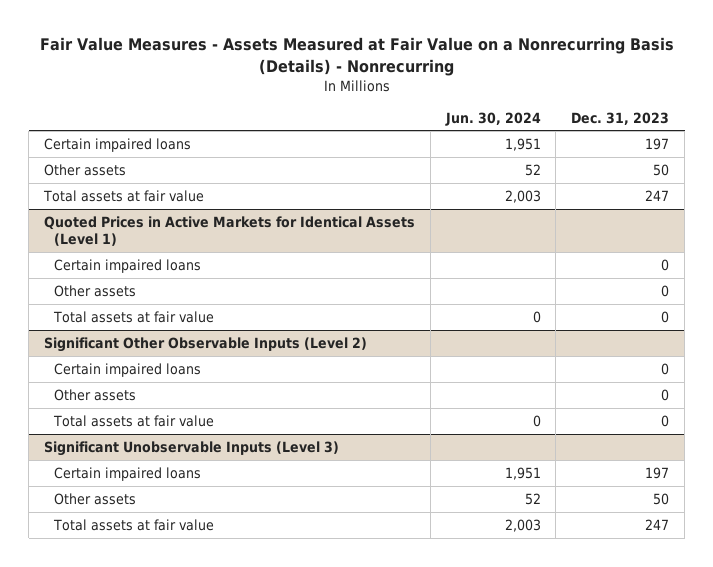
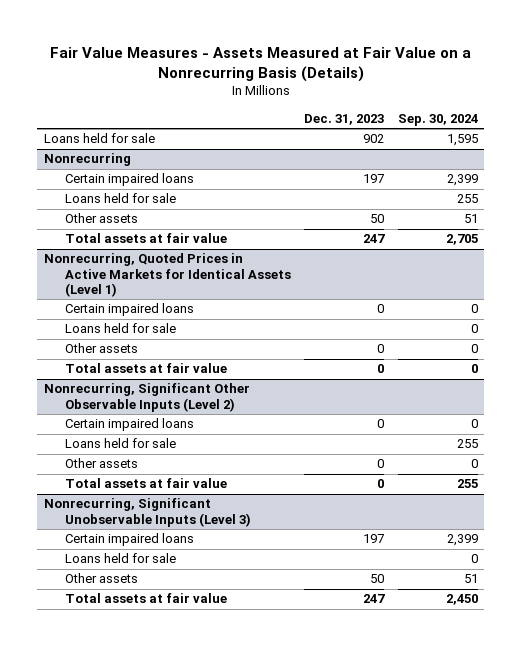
- Fair Value Measures - Assets Measured at Fair Value on a Nonrecurring Basis (Details) - Nonrecurring
+ Fair Value Measures - Assets Measured at Fair Value on a Nonrecurring Basis (Details)
- | Jun. 30, 2024 | Dec. 31, 2023
+ | Dec. 31, 2023 | Sep. 30, 2024
+ Loans held for sale | 902 | 1,595
+ Nonrecurring
+ Loans held for sale | | 255
- Quoted Prices in Active Markets for Identical Assets (Level 1)
+ Nonrecurring, Quoted Prices in Active Markets for Identical Assets (Level 1)
+ Loans held for sale | | 0
- Significant Other Observable Inputs (Level 2)
+ Nonrecurring, Significant Other Observable Inputs (Level 2)
+ Loans held for sale | | 255
- Significant Unobservable Inputs (Level 3)
+ Nonrecurring, Significant Unobservable Inputs (Level 3)
+ Loans held for sale | | 0

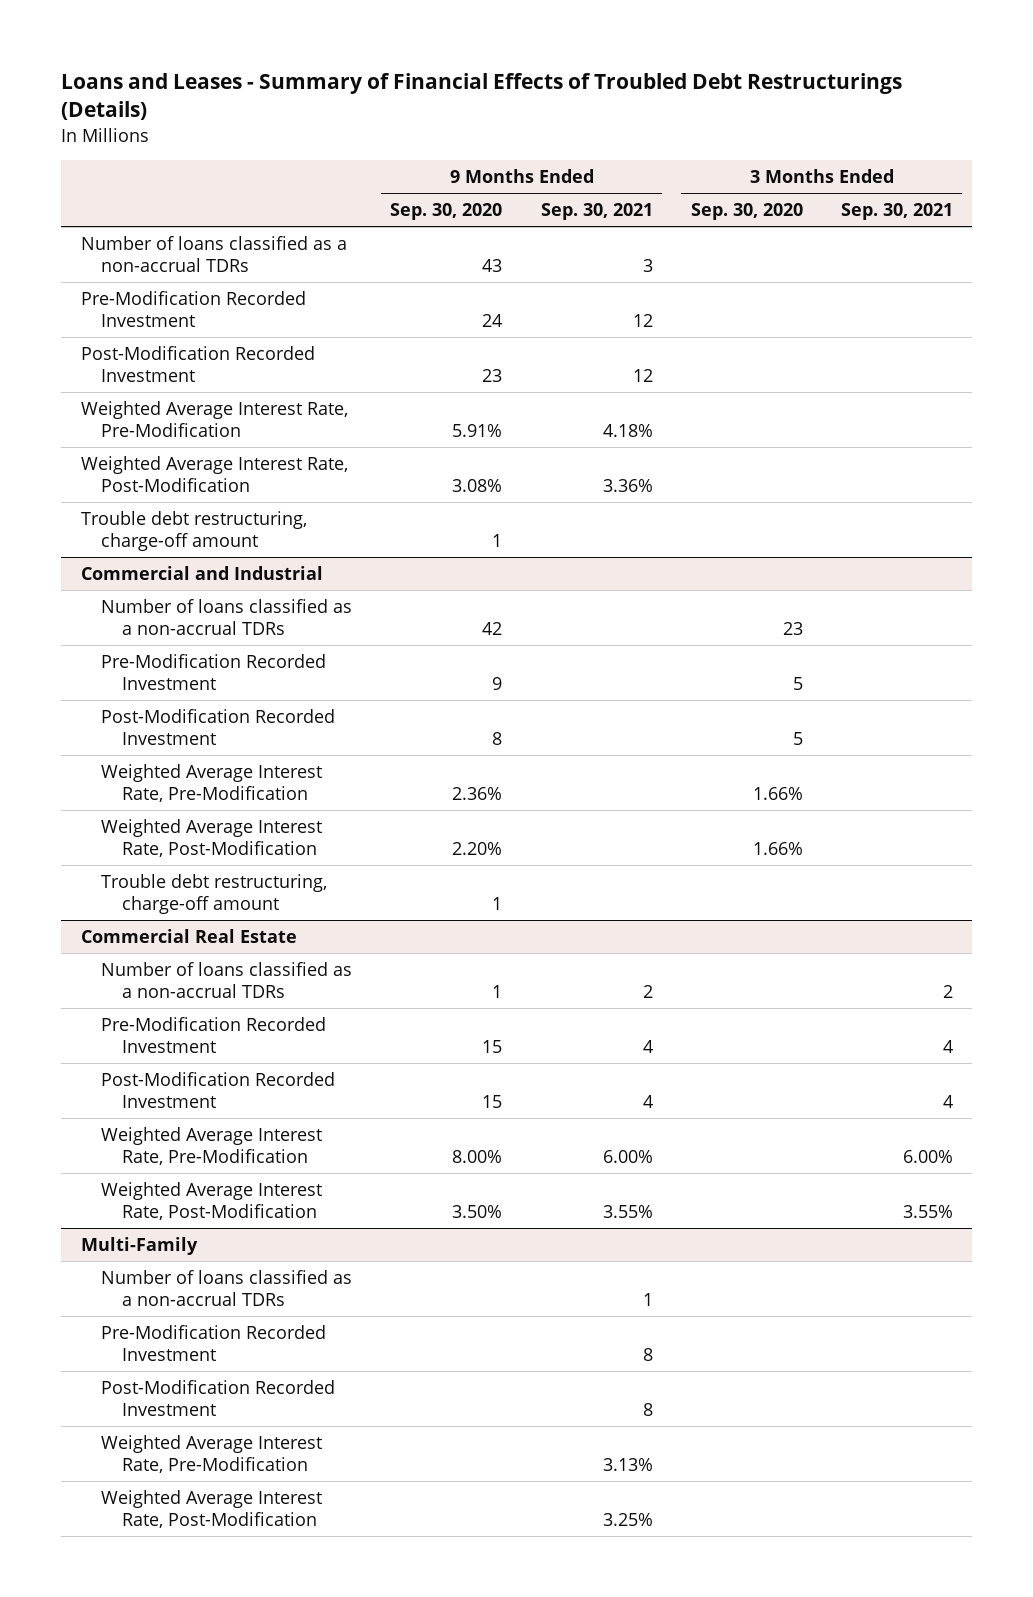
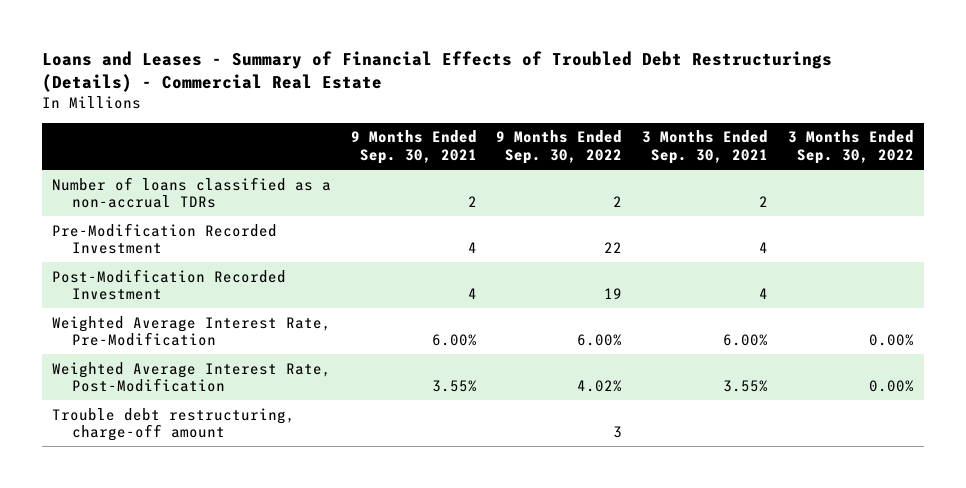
- Loans and Leases - Summary of Financial Effects of Troubled Debt Restructurings (Details)
+ Loans and Leases - Summary of Financial Effects of Troubled Debt Restructurings (Details) - Commercial Real Estate
- | 9 Months Ended Sep. 30, 2020 | 9 Months Ended Sep. 30, 2021 | 3 Months Ended Sep. 30, 2020 | 3 Months Ended Sep. 30, 2021
+ | 9 Months Ended Sep. 30, 2021 | 9 Months Ended Sep. 30, 2022 | 3 Months Ended Sep. 30, 2021 | 3 Months Ended Sep. 30, 2022
- Number of loans classified as a non-accrual TDRs | 43 | 3 | |
- Pre-Modification Recorded Investment | 24 | 12 | |
- Post-Modification Recorded Investment | 23 | 12 | |
- Weighted Average Interest Rate, Pre-Modification | 5.91% | 4.18% | |
- Weighted Average Interest Rate, Post-Modification | 3.08% | 3.36% | |
- Commercial and Industrial
- Number of loans classified as a non-accrual TDRs | 42 | | 23 |
- Pre-Modification Recorded Investment | 9 | | 5 |
- Post-Modification Recorded Investment | 8 | | 5 |
- Weighted Average Interest Rate, Pre-Modification | 2.36% | | 1.66% |
- Weighted Average Interest Rate, Post-Modification | 2.20% | | 1.66% |
- Trouble debt restructuring, charge-off amount | 1 | | |
- Commercial Real Estate
- Multi-Family
- Number of loans classified as a non-accrual TDRs | | 1 | |
- Pre-Modification Recorded Investment | | 8 | |
- Post-Modification Recorded Investment | | 8 | |
- Weighted Average Interest Rate, Pre-Modification | | 3.13% | |
- Weighted Average Interest Rate, Post-Modification | | 3.25% | |
moved down: Trouble debt restructuring, charge-off amount | | 3 | |

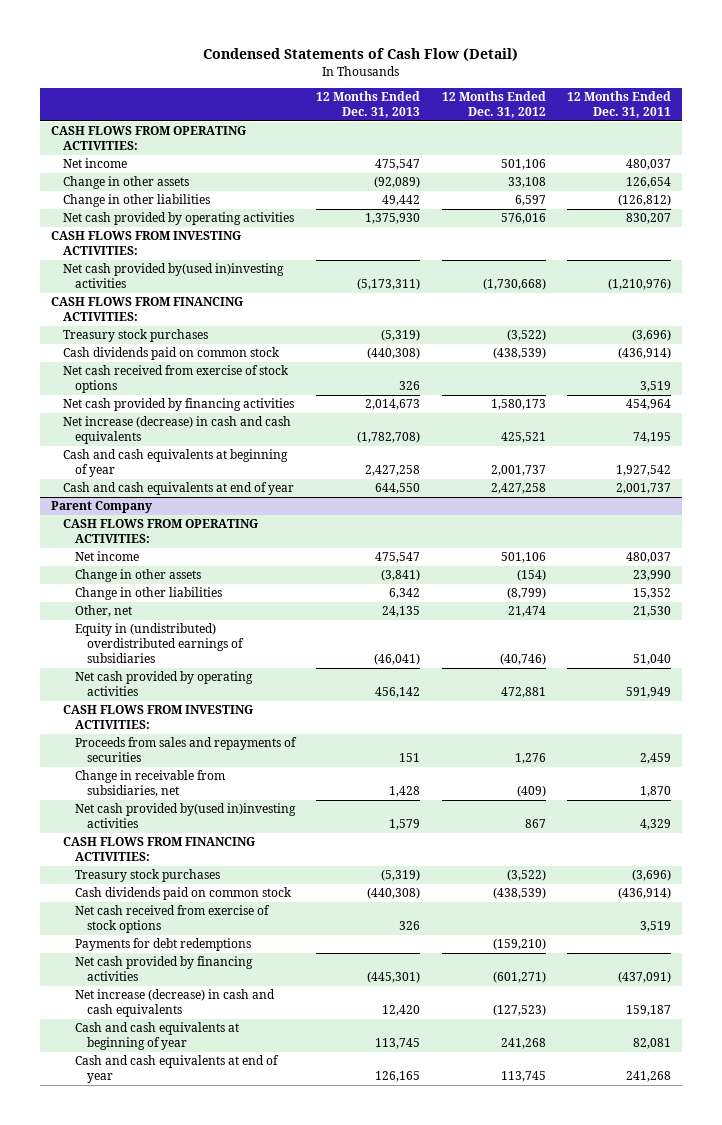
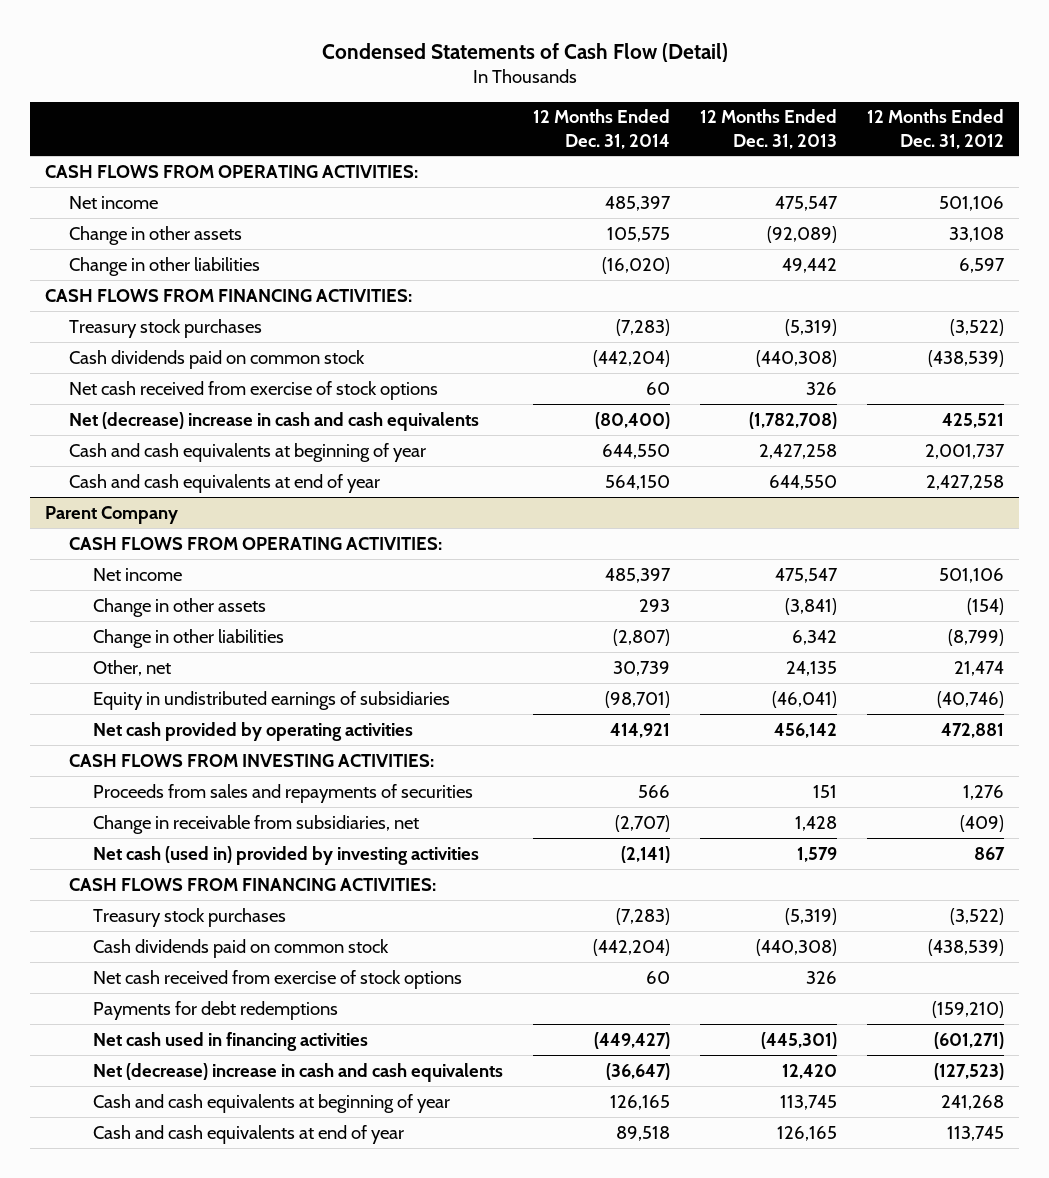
- | 12 Months Ended Dec. 31, 2013 | 12 Months Ended Dec. 31, 2012 | 12 Months Ended Dec. 31, 2011
+ | 12 Months Ended Dec. 31, 2014 | 12 Months Ended Dec. 31, 2013 | 12 Months Ended Dec. 31, 2012
- Net cash provided by operating activities | 1,375,930 | 576,016 | 830,207
- CASH FLOWS FROM INVESTING ACTIVITIES:
- Net cash provided by(used in)investing activities | (5,173,311) | (1,730,668) | (1,210,976)
- Net cash provided by financing activities | 2,014,673 | 1,580,173 | 454,964
- Net increase (decrease) in cash and cash equivalents | (1,782,708) | 425,521 | 74,195
+ Net (decrease) increase in cash and cash equivalents | (80,400) | (1,782,708) | 425,521
@ Parent Company
- Equity in (undistributed) overdistributed earnings of subsidiaries | (46,041) | (40,746) | 51,040
+ Equity in undistributed earnings of subsidiaries | (98,701) | (46,041) | (40,746)
- Net cash provided by(used in)investing activities | 1,579 | 867 | 4,329
+ Net cash (used in) provided by investing activities | (2,141) | 1,579 | 867
- Net cash provided by financing activities | (445,301) | (601,271) | (437,091)
- Net increase (decrease) in cash and cash equivalents | 12,420 | (127,523) | 159,187
+ Net cash used in financing activities | (449,427) | (445,301) | (601,271)
+ Net (decrease) increase in cash and cash equivalents | (36,647) | 12,420 | (127,523)

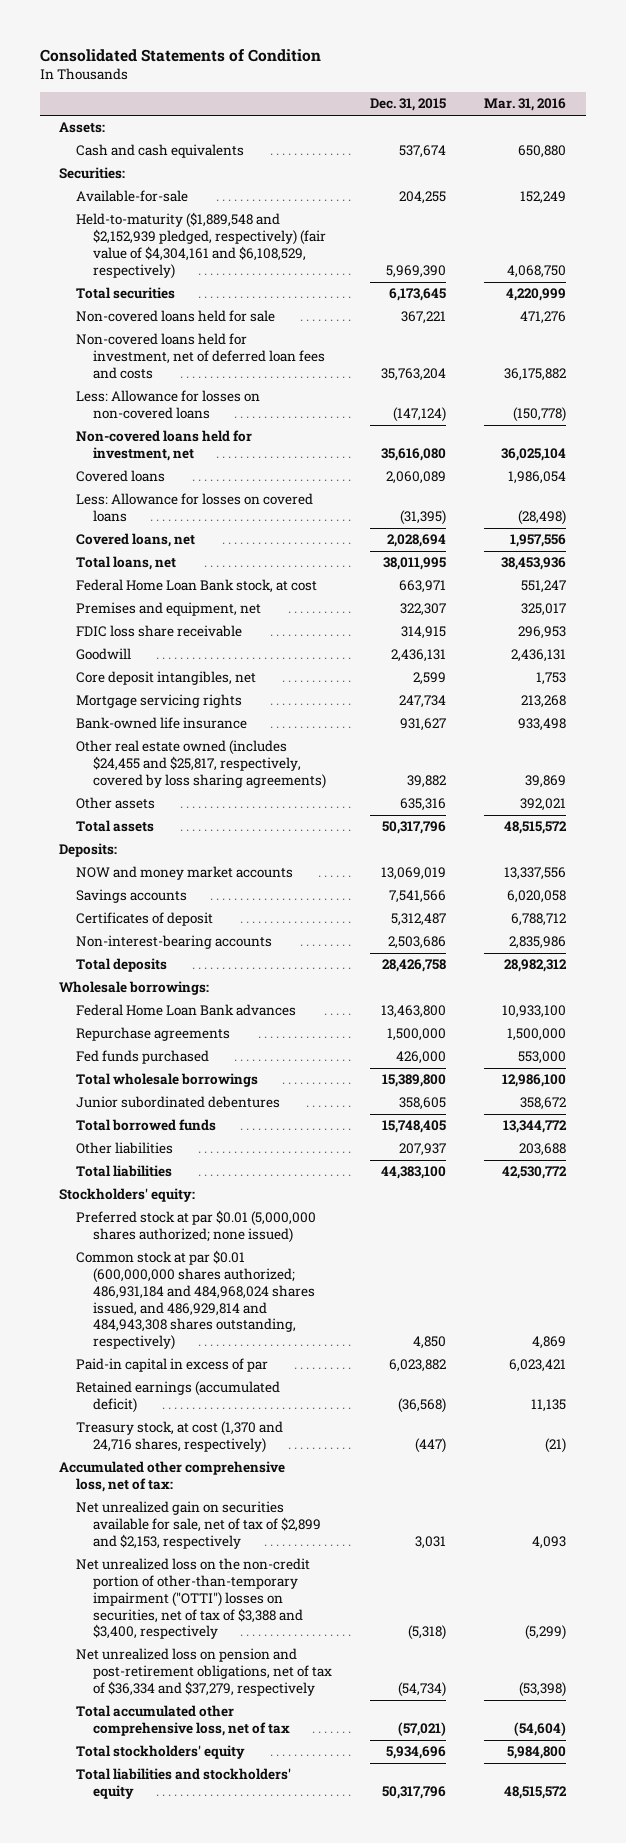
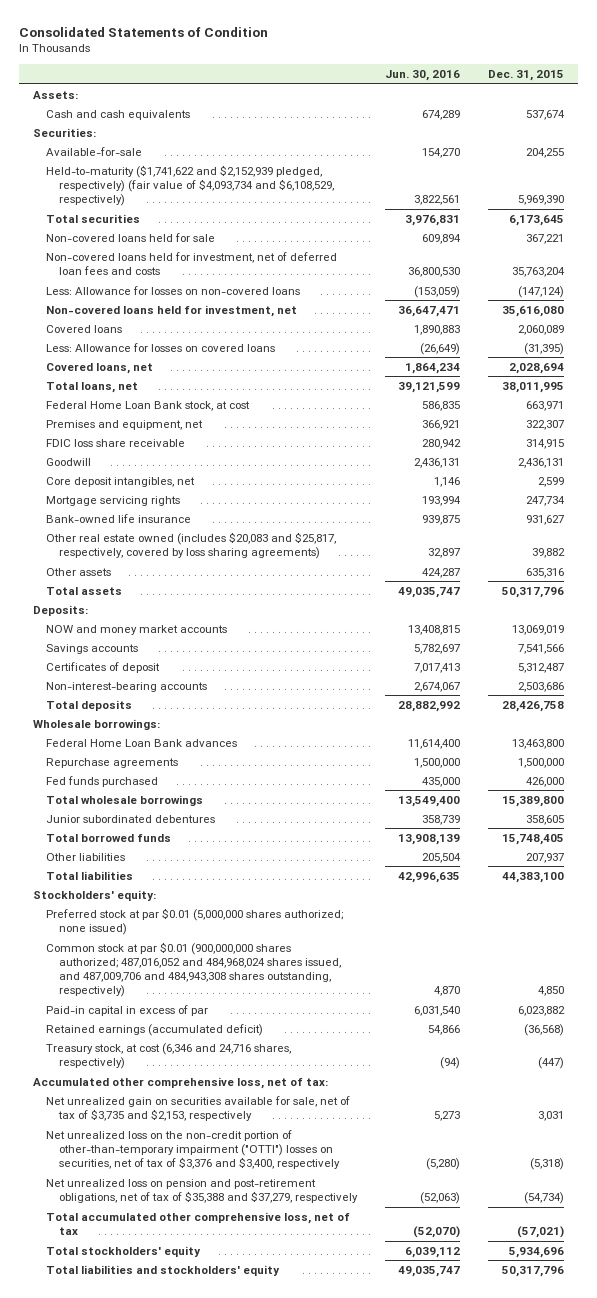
- | Dec. 31, 2015 | Mar. 31, 2016
+ | Jun. 30, 2016 | Dec. 31, 2015
- Held-to-maturity ($1,889,548 and $2,152,939 pledged, respectively) (fair value of $4,304,161 and $6,108,529, respectively) | 5,969,390 | 4,068,750
+ Held-to-maturity ($1,741,622 and $2,152,939 pledged, respectively) (fair value of $4,093,734 and $6,108,529, respectively) | 3,822,561 | 5,969,390
- Other real estate owned (includes $24,455 and $25,817, respectively, covered by loss sharing agreements) | 39,882 | 39,869
+ Other real estate owned (includes $20,083 and $25,817, respectively, covered by loss sharing agreements) | 32,897 | 39,882
- Common stock at par $0.01 (600,000,000 shares authorized; 486,931,184 and 484,968,024 shares issued, and 486,929,814 and 484,943,308 shares outstanding, respectively) | 4,850 | 4,869
+ Common stock at par $0.01 (900,000,000 shares authorized; 487,016,052 and 484,968,024 shares issued, and 487,009,706 and 484,943,308 shares outstanding, respectively) | 4,870 | 4,850
- Treasury stock, at cost (1,370 and 24,716 shares, respectively) | (447) | (21)
+ Treasury stock, at cost (6,346 and 24,716 shares, respectively) | (94) | (447)
- Net unrealized gain on securities available for sale, net of tax of $2,899 and $2,153, respectively | 3,031 | 4,093
- Net unrealized loss on the non-credit portion of other-than-temporary impairment ("OTTI") losses on securities, net of tax of $3,388 and $3,400, respectively | (5,318) | (5,299)
- Net unrealized loss on pension and post-retirement obligations, net of tax of $36,334 and $37,279, respectively | (54,734) | (53,398)
+ Net unrealized gain on securities available for sale, net of tax of $3,735 and $2,153, respectively | 5,273 | 3,031
+ Net unrealized loss on the non-credit portion of other-than-temporary impairment ("OTTI") losses on securities, net of tax of $3,376 and $3,400, respectively | (5,280) | (5,318)
+ Net unrealized loss on pension and post-retirement obligations, net of tax of $35,388 and $37,279, respectively | (52,063) | (54,734)

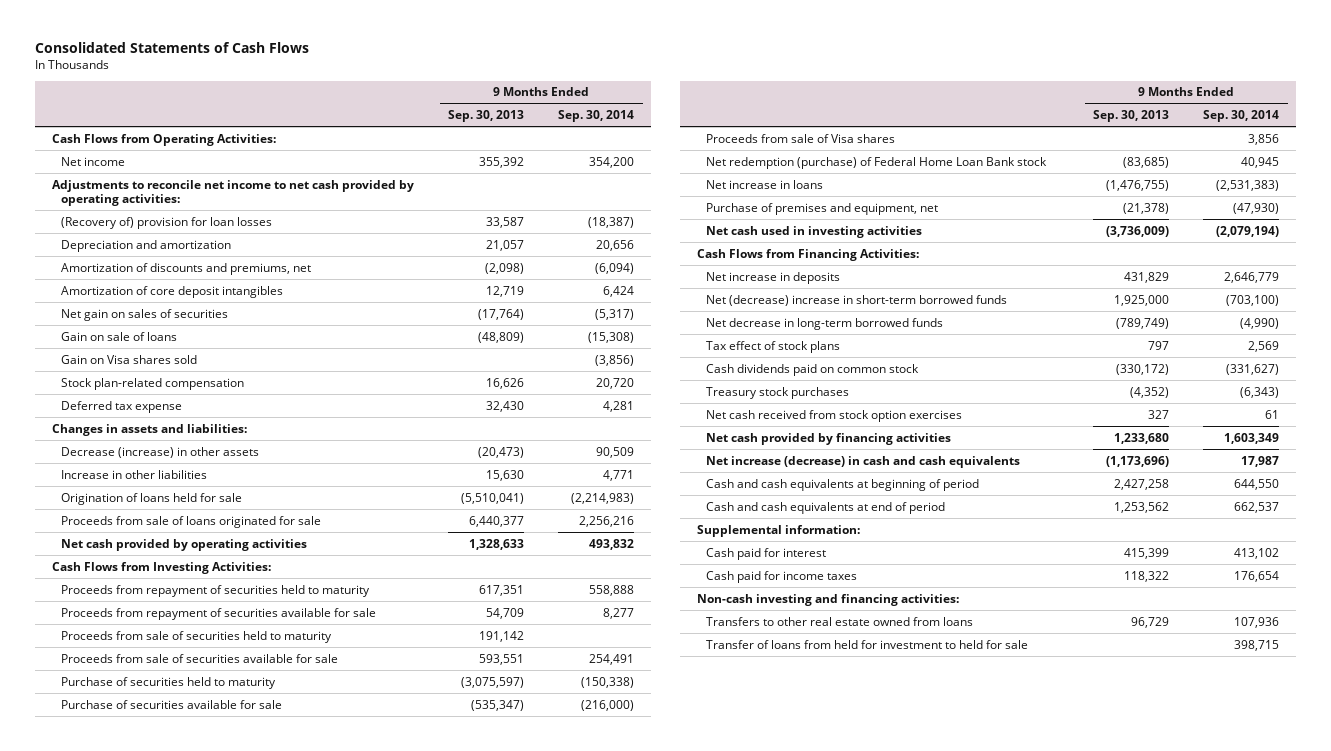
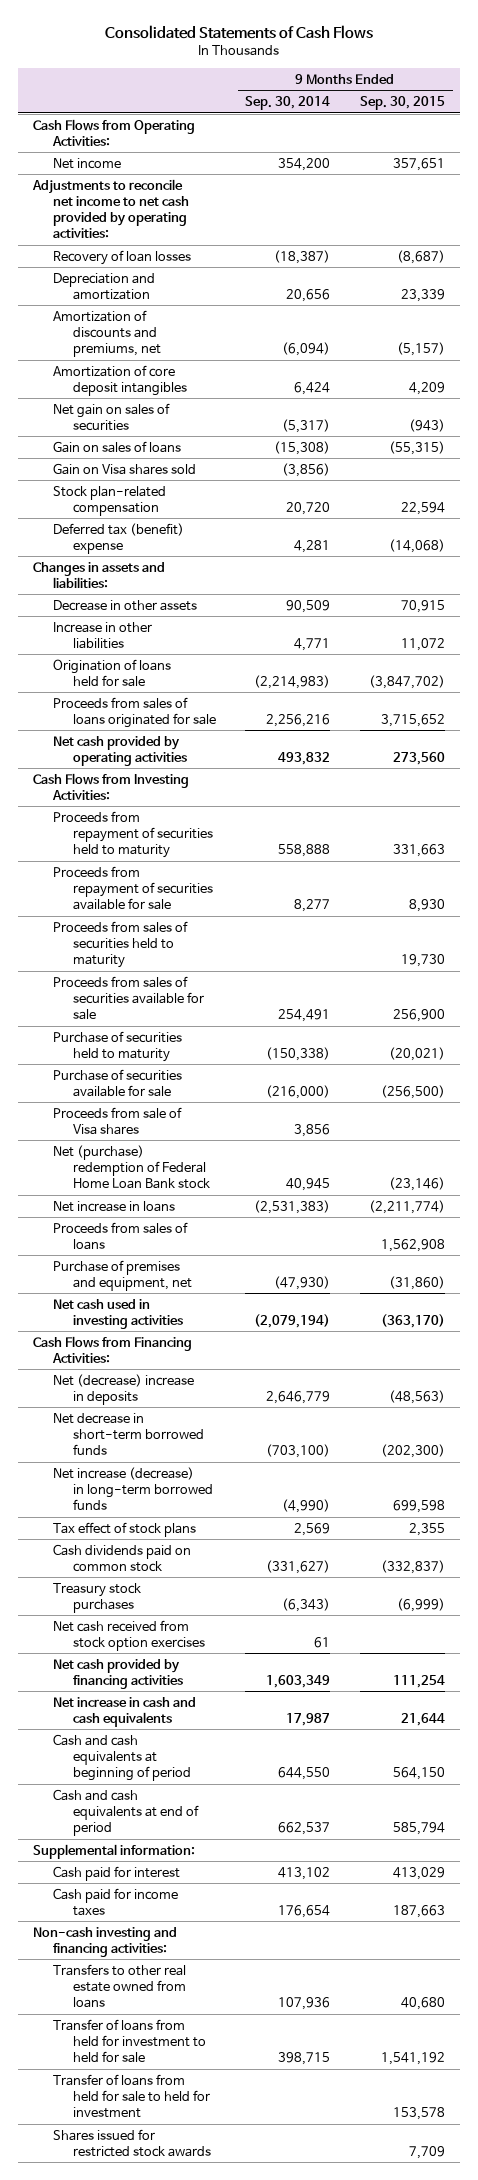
- | 9 Months Ended Sep. 30, 2013 | 9 Months Ended Sep. 30, 2014
+ | 9 Months Ended Sep. 30, 2014 | 9 Months Ended Sep. 30, 2015
- (Recovery of) provision for loan losses | 33,587 | (18,387)
+ Recovery of loan losses | (18,387) | (8,687)
- Gain on sale of loans | (48,809) | (15,308)
+ Gain on sales of loans | (15,308) | (55,315)
- Deferred tax expense | 32,430 | 4,281
+ Deferred tax (benefit) expense | 4,281 | (14,068)
- Decrease (increase) in other assets | (20,473) | 90,509
+ Decrease in other assets | 90,509 | 70,915
- Proceeds from sale of loans originated for sale | 6,440,377 | 2,256,216
+ Proceeds from sales of loans originated for sale | 2,256,216 | 3,715,652
- Proceeds from sale of securities held to maturity | 191,142 |
- Proceeds from sale of securities available for sale | 593,551 | 254,491
+ Proceeds from sales of securities held to maturity | | 19,730
+ Proceeds from sales of securities available for sale | 254,491 | 256,900
- Net redemption (purchase) of Federal Home Loan Bank stock | (83,685) | 40,945
+ Net (purchase) redemption of Federal Home Loan Bank stock | 40,945 | (23,146)
+ Proceeds from sales of loans | | 1,562,908
- Net increase in deposits | 431,829 | 2,646,779
- Net (decrease) increase in short-term borrowed funds | 1,925,000 | (703,100)
- Net decrease in long-term borrowed funds | (789,749) | (4,990)
+ Net (decrease) increase in deposits | 2,646,779 | (48,563)
+ Net decrease in short-term borrowed funds | (703,100) | (202,300)
+ Net increase (decrease) in long-term borrowed funds | (4,990) | 699,598
- Net increase (decrease) in cash and cash equivalents | (1,173,696) | 17,987
+ Net increase in cash and cash equivalents | 17,987 | 21,644
+ Transfer of loans from held for sale to held for investment | | 153,578
+ Shares issued for restricted stock awards | | 7,709

